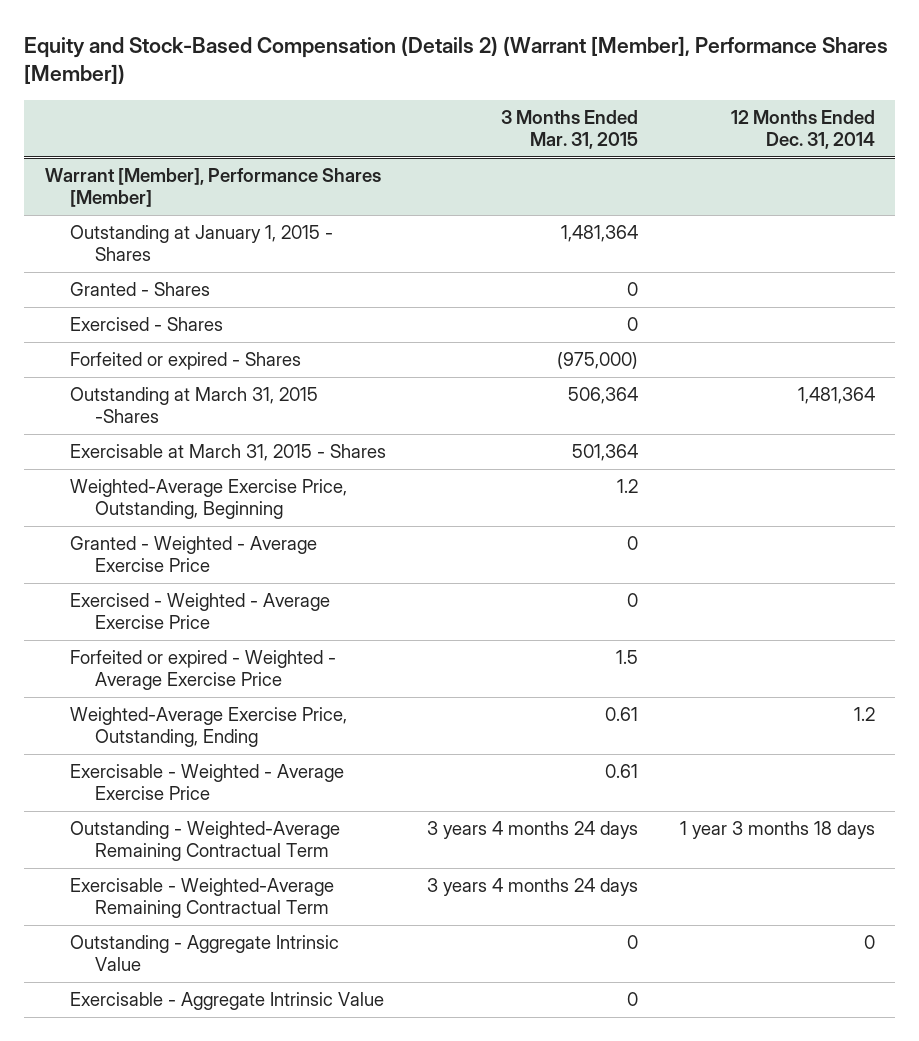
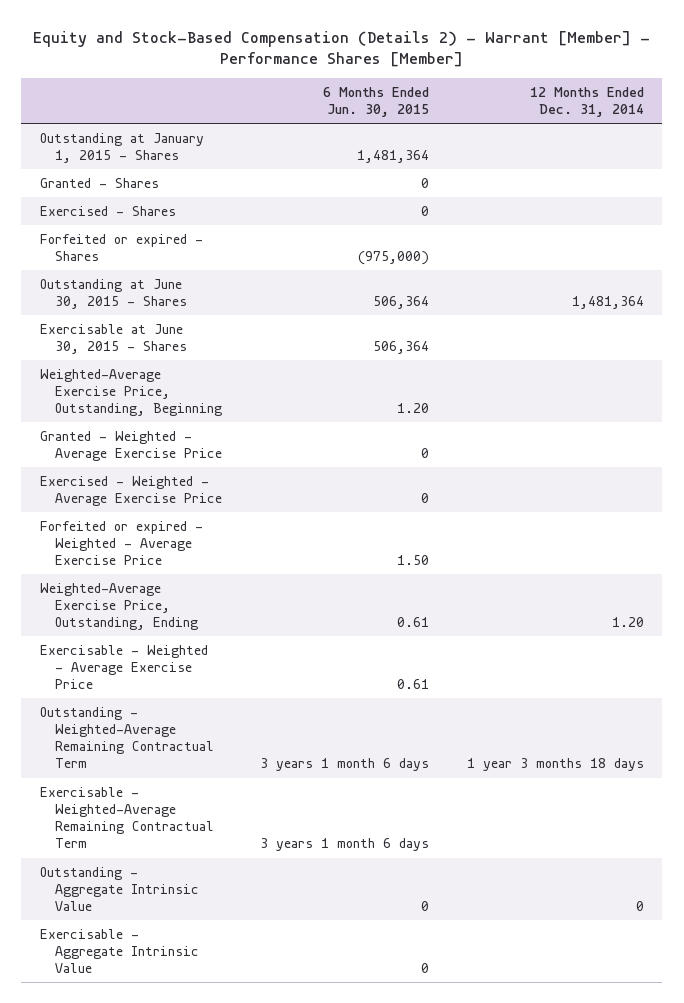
- Equity and Stock-Based Compensation (Details 2) (Warrant [Member], Performance Shares [Member])
+ Equity and Stock-Based Compensation (Details 2) - Warrant [Member] - Performance Shares [Member]
- | 3 Months Ended Mar. 31, 2015 | 12 Months Ended Dec. 31, 2014
+ | 6 Months Ended Jun. 30, 2015 | 12 Months Ended Dec. 31, 2014
- Warrant [Member], Performance Shares [Member]
- Outstanding at March 31, 2015 -Shares | 506,364 | 1,481,364
- Exercisable at March 31, 2015 - Shares | 501,364 |
+ Outstanding at June 30, 2015 - Shares | 506,364 | 1,481,364
+ Exercisable at June 30, 2015 - Shares | 506,364 |
- Weighted-Average Exercise Price, Outstanding, Ending | 0.61 | 1.2
+ Weighted-Average Exercise Price, Outstanding, Ending | 0.61 | 1.20

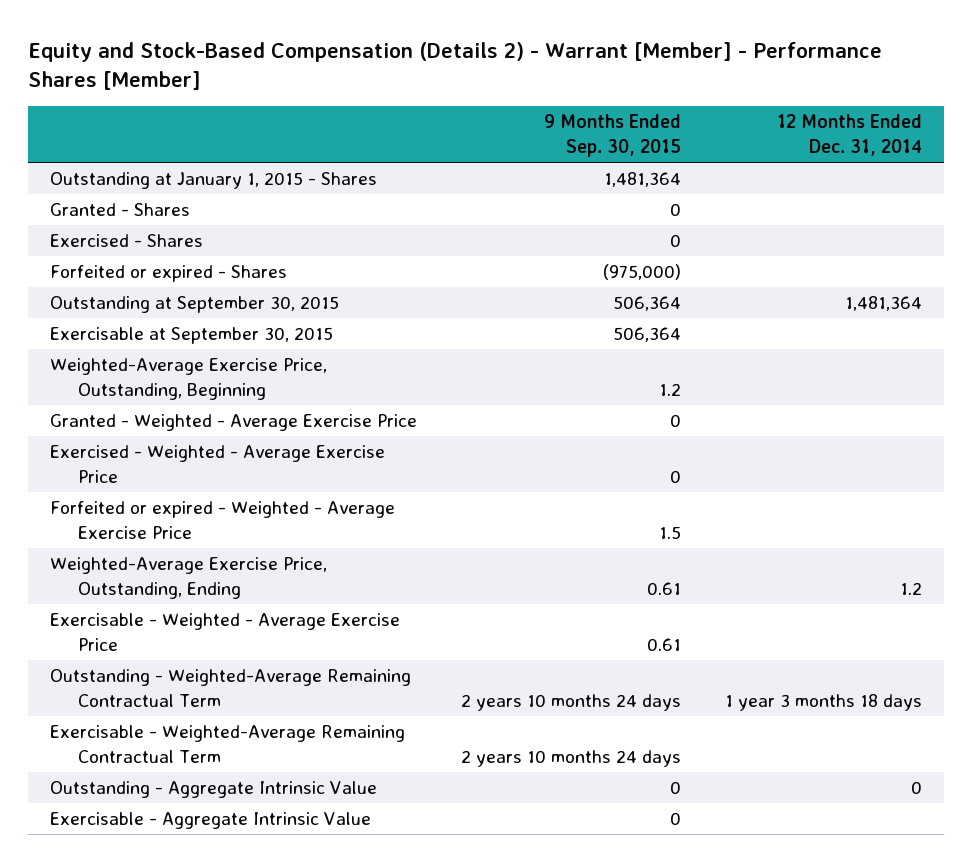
- | 6 Months Ended Jun. 30, 2015 | 12 Months Ended Dec. 31, 2014
+ | 9 Months Ended Sep. 30, 2015 | 12 Months Ended Dec. 31, 2014
- Outstanding at June 30, 2015 - Shares | 506,364 | 1,481,364
- Exercisable at June 30, 2015 - Shares | 506,364 |
+ Outstanding at September 30, 2015 | 506,364 | 1,481,364
+ Exercisable at September 30, 2015 | 506,364 |
- Weighted-Average Exercise Price, Outstanding, Ending | 0.61 | 1.20
+ Weighted-Average Exercise Price, Outstanding, Ending | 0.61 | 1.2

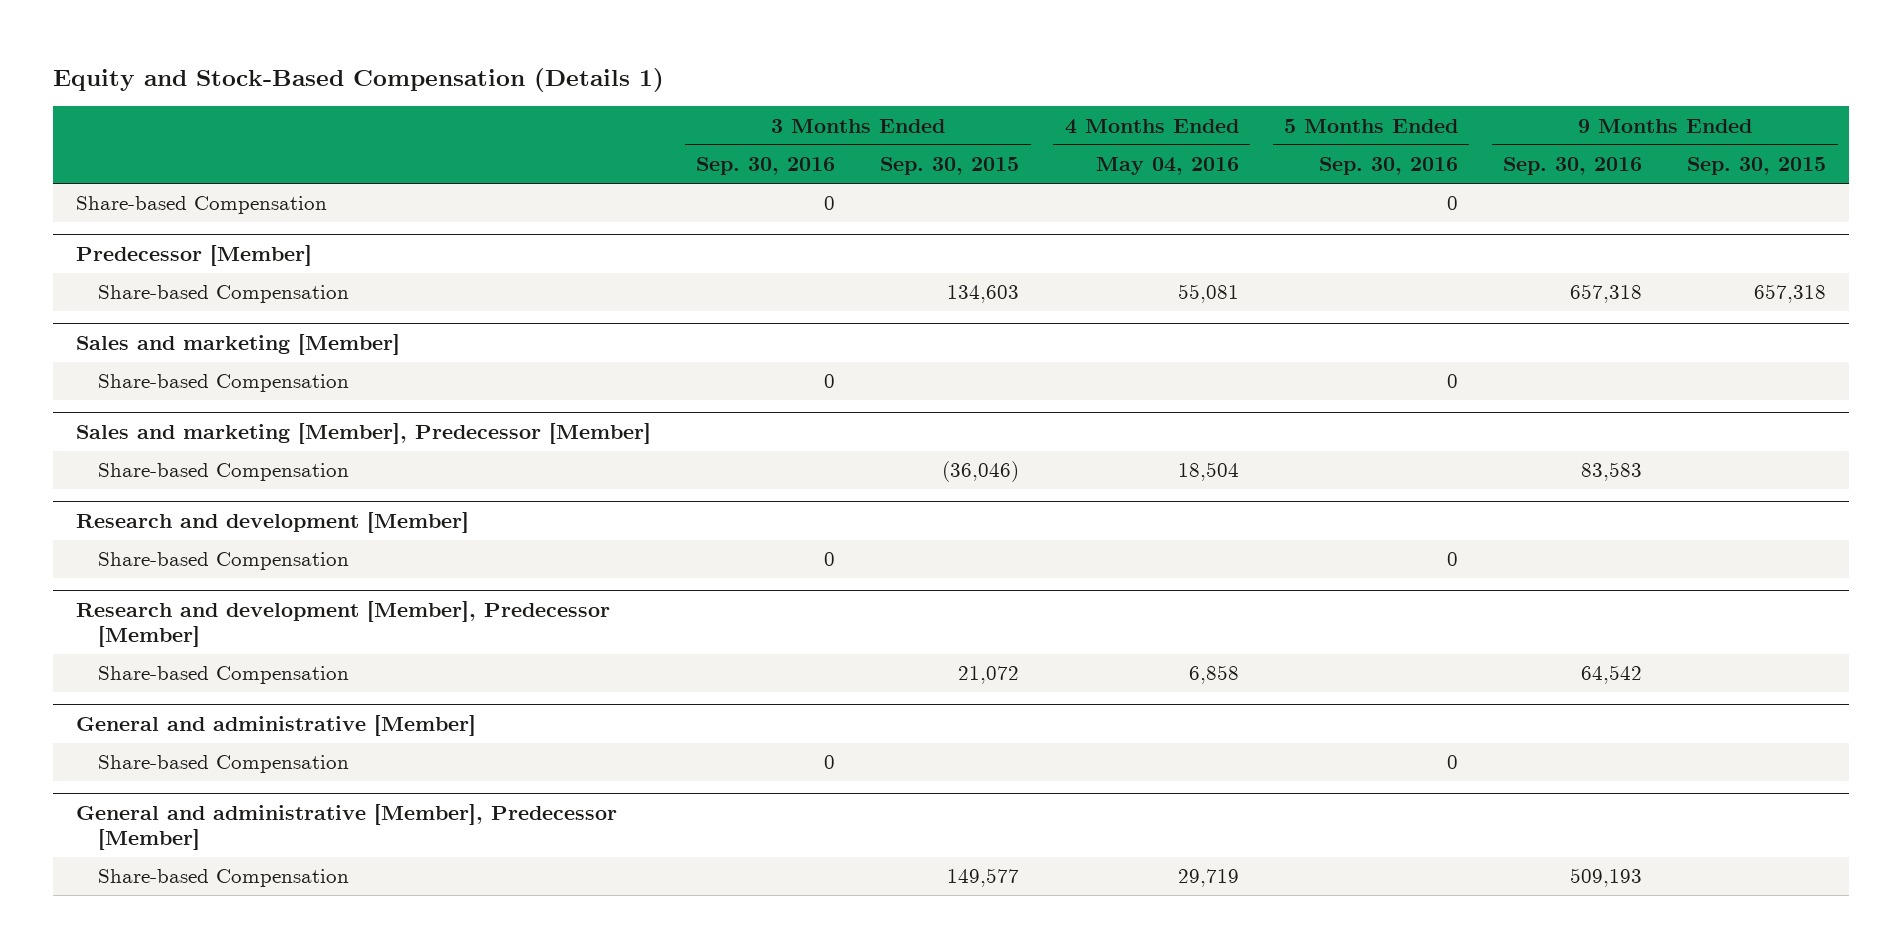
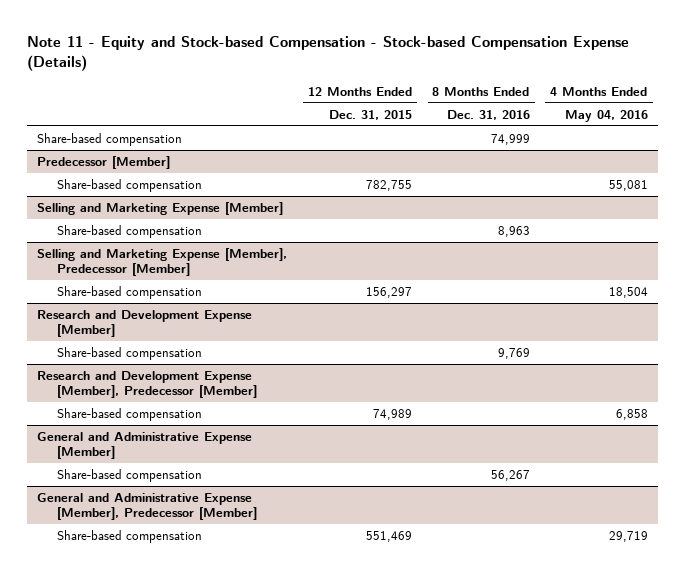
- Equity and Stock-Based Compensation (Details 1)
+ Note 11 - Equity and Stock-based Compensation - Stock-based Compensation Expense (Details)
- | 3 Months Ended Sep. 30, 2016 | 3 Months Ended Sep. 30, 2015 | 4 Months Ended May 04, 2016 | 5 Months Ended Sep. 30, 2016 | 9 Months Ended Sep. 30, 2016 | 9 Months Ended Sep. 30, 2015
+ | 12 Months Ended Dec. 31, 2015 | 8 Months Ended Dec. 31, 2016 | 4 Months Ended May 04, 2016
- Share-based Compensation | 0 | | | 0 | |
+ Share-based compensation | | 74,999 |
@ Predecessor [Member]
- Share-based Compensation | | 134,603 | 55,081 | | 657,318 | 657,318
- Sales and marketing [Member]
- Share-based Compensation | 0 | | | 0 | |
- Sales and marketing [Member], Predecessor [Member]
- Share-based Compensation | | (36,046) | 18,504 | | 83,583 |
- Research and development [Member]
- Share-based Compensation | 0 | | | 0 | |
- Research and development [Member], Predecessor [Member]
- Share-based Compensation | | 21,072 | 6,858 | | 64,542 |
- General and administrative [Member]
- Share-based Compensation | 0 | | | 0 | |
- General and administrative [Member], Predecessor [Member]
- Share-based Compensation | | 149,577 | 29,719 | | 509,193 |
@ Predecessor [Member]
+ Share-based compensation | 782,755 | | 55,081
+ Selling and Marketing Expense [Member]
+ Share-based compensation | | 8,963 |
+ Selling and Marketing Expense [Member], Predecessor [Member]
+ Share-based compensation | 156,297 | | 18,504
+ Research and Development Expense [Member]
+ Share-based compensation | | 9,769 |
+ Research and Development Expense [Member], Predecessor [Member]
+ Share-based compensation | 74,989 | | 6,858
+ General and Administrative Expense [Member]
+ Share-based compensation | | 56,267 |
+ General and Administrative Expense [Member], Predecessor [Member]
+ Share-based compensation | 551,469 | | 29,719

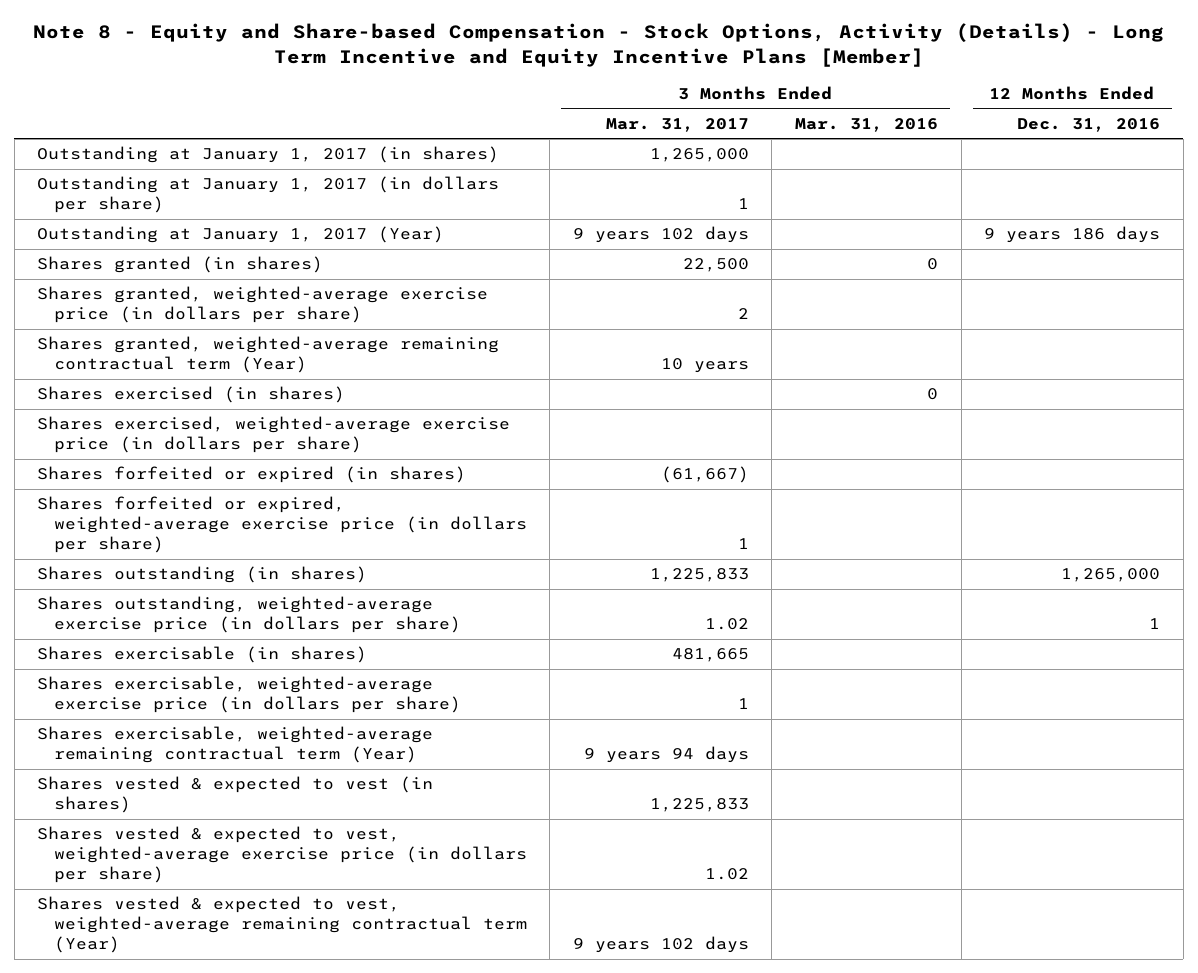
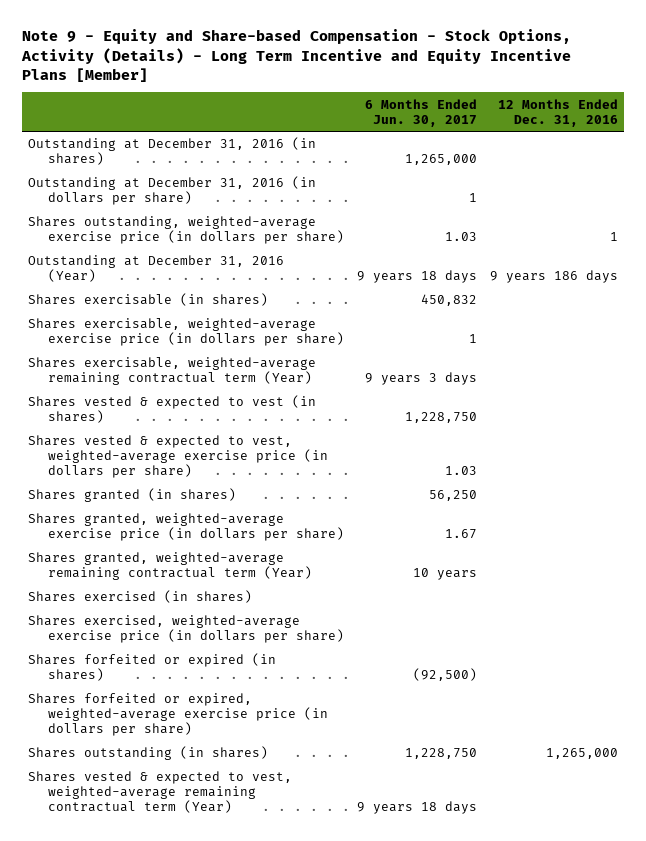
- Note 8 - Equity and Share-based Compensation - Stock Options, Activity (Details) - Long Term Incentive and Equity Incentive Plans [Member]
+ Note 9 - Equity and Share-based Compensation - Stock Options, Activity (Details) - Long Term Incentive and Equity Incentive Plans [Member]
- | 3 Months Ended Mar. 31, 2017 | 3 Months Ended Mar. 31, 2016 | 12 Months Ended Dec. 31, 2016
+ | 6 Months Ended Jun. 30, 2017 | 12 Months Ended Dec. 31, 2016
- Outstanding at January 1, 2017 (in shares) | 1,265,000 | |
- Outstanding at January 1, 2017 (in dollars per share) | 1 | |
- Outstanding at January 1, 2017 (Year) | 9 years 102 days | | 9 years 186 days
+ Outstanding at December 31, 2016 (in shares) | 1,265,000 |
+ Outstanding at December 31, 2016 (in dollars per share) | 1 |
moved up: Shares outstanding, weighted-average exercise price (in dollars per share) | 1.03 | 1
+ Outstanding at December 31, 2016 (Year) | 9 years 18 days | 9 years 186 days
moved up: Shares exercisable (in shares) | 450,832 |
moved up: Shares exercisable, weighted-average exercise price (in dollars per share) | 1 |
moved up: Shares exercisable, weighted-average remaining contractual term (Year) | 9 years 3 days |
moved up: Shares vested & expected to vest (in shares) | 1,228,750 |
moved up: Shares vested & expected to vest, weighted-average exercise price (in dollars per share) | 1.03 |

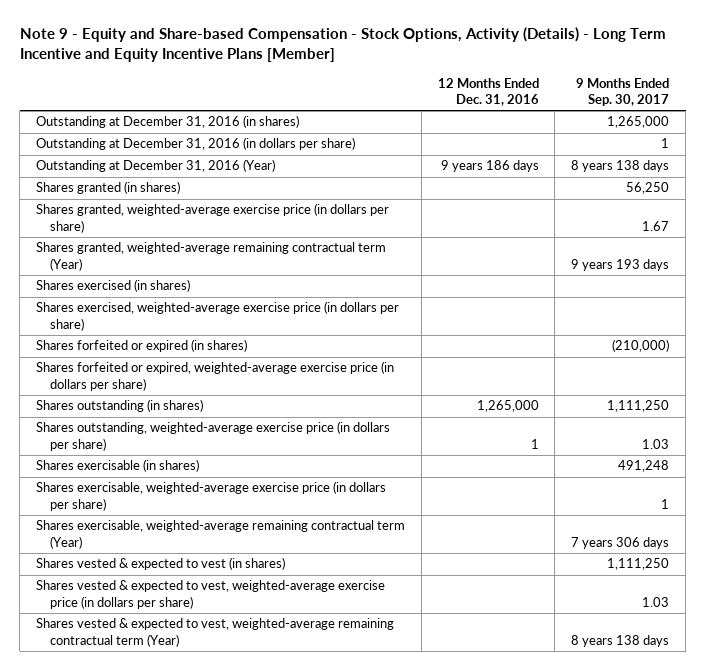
- | 6 Months Ended Jun. 30, 2017 | 12 Months Ended Dec. 31, 2016
+ | 12 Months Ended Dec. 31, 2016 | 9 Months Ended Sep. 30, 2017
moved down: Shares outstanding, weighted-average exercise price (in dollars per share) | 1 | 1.03
moved down: Shares exercisable (in shares) | | 491,248
moved down: Shares exercisable, weighted-average exercise price (in dollars per share) | | 1
moved down: Shares exercisable, weighted-average remaining contractual term (Year) | | 7 years 306 days
moved down: Shares vested & expected to vest (in shares) | | 1,111,250
moved down: Shares vested & expected to vest, weighted-average exercise price (in dollars per share) | | 1.03

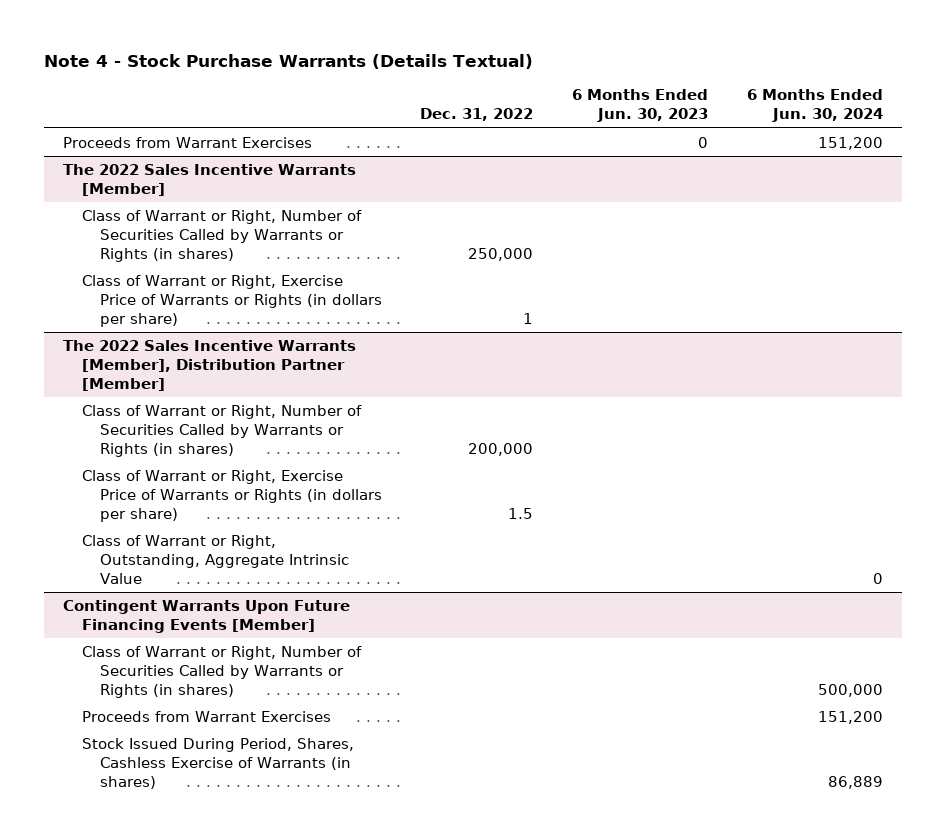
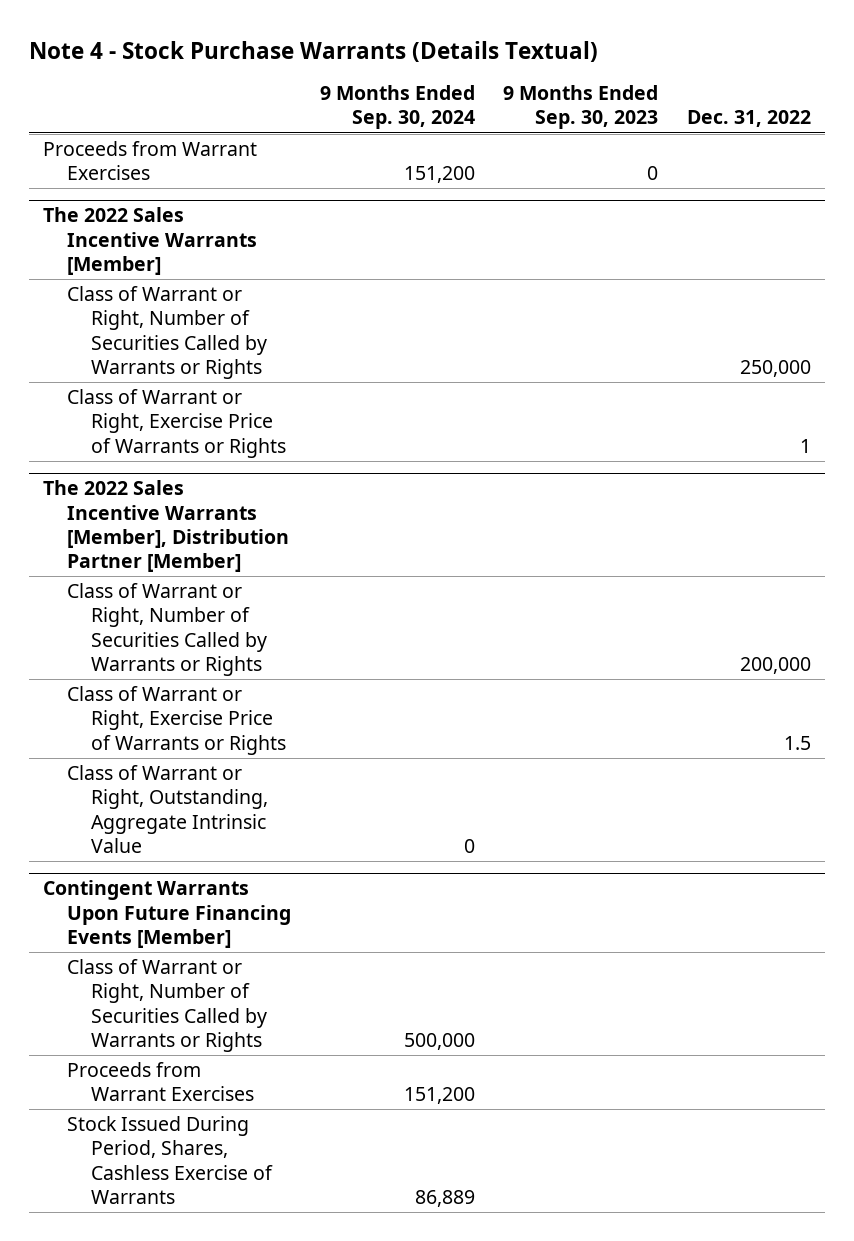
- | Dec. 31, 2022 | 6 Months Ended Jun. 30, 2023 | 6 Months Ended Jun. 30, 2024
+ | 9 Months Ended Sep. 30, 2024 | 9 Months Ended Sep. 30, 2023 | Dec. 31, 2022
@ The 2022 Sales Incentive Warrants [Member]
- Class of Warrant or Right, Number of Securities Called by Warrants or Rights (in shares) | 250,000 | |
- Class of Warrant or Right, Exercise Price of Warrants or Rights (in dollars per share) | 1 | |
+ Class of Warrant or Right, Number of Securities Called by Warrants or Rights | | | 250,000
+ Class of Warrant or Right, Exercise Price of Warrants or Rights | | | 1
@ The 2022 Sales Incentive Warrants [Member], Distribution Partner [Member]
- Class of Warrant or Right, Number of Securities Called by Warrants or Rights (in shares) | 200,000 | |
- Class of Warrant or Right, Exercise Price of Warrants or Rights (in dollars per share) | 1.5 | |
+ Class of Warrant or Right, Number of Securities Called by Warrants or Rights | | | 200,000
+ Class of Warrant or Right, Exercise Price of Warrants or Rights | | | 1.5
@ Contingent Warrants Upon Future Financing Events [Member]
- Class of Warrant or Right, Number of Securities Called by Warrants or Rights (in shares) | | | 500,000
+ Class of Warrant or Right, Number of Securities Called by Warrants or Rights | 500,000 | |
- Stock Issued During Period, Shares, Cashless Exercise of Warrants (in shares) | | | 86,889
+ Stock Issued During Period, Shares, Cashless Exercise of Warrants | 86,889 | |

